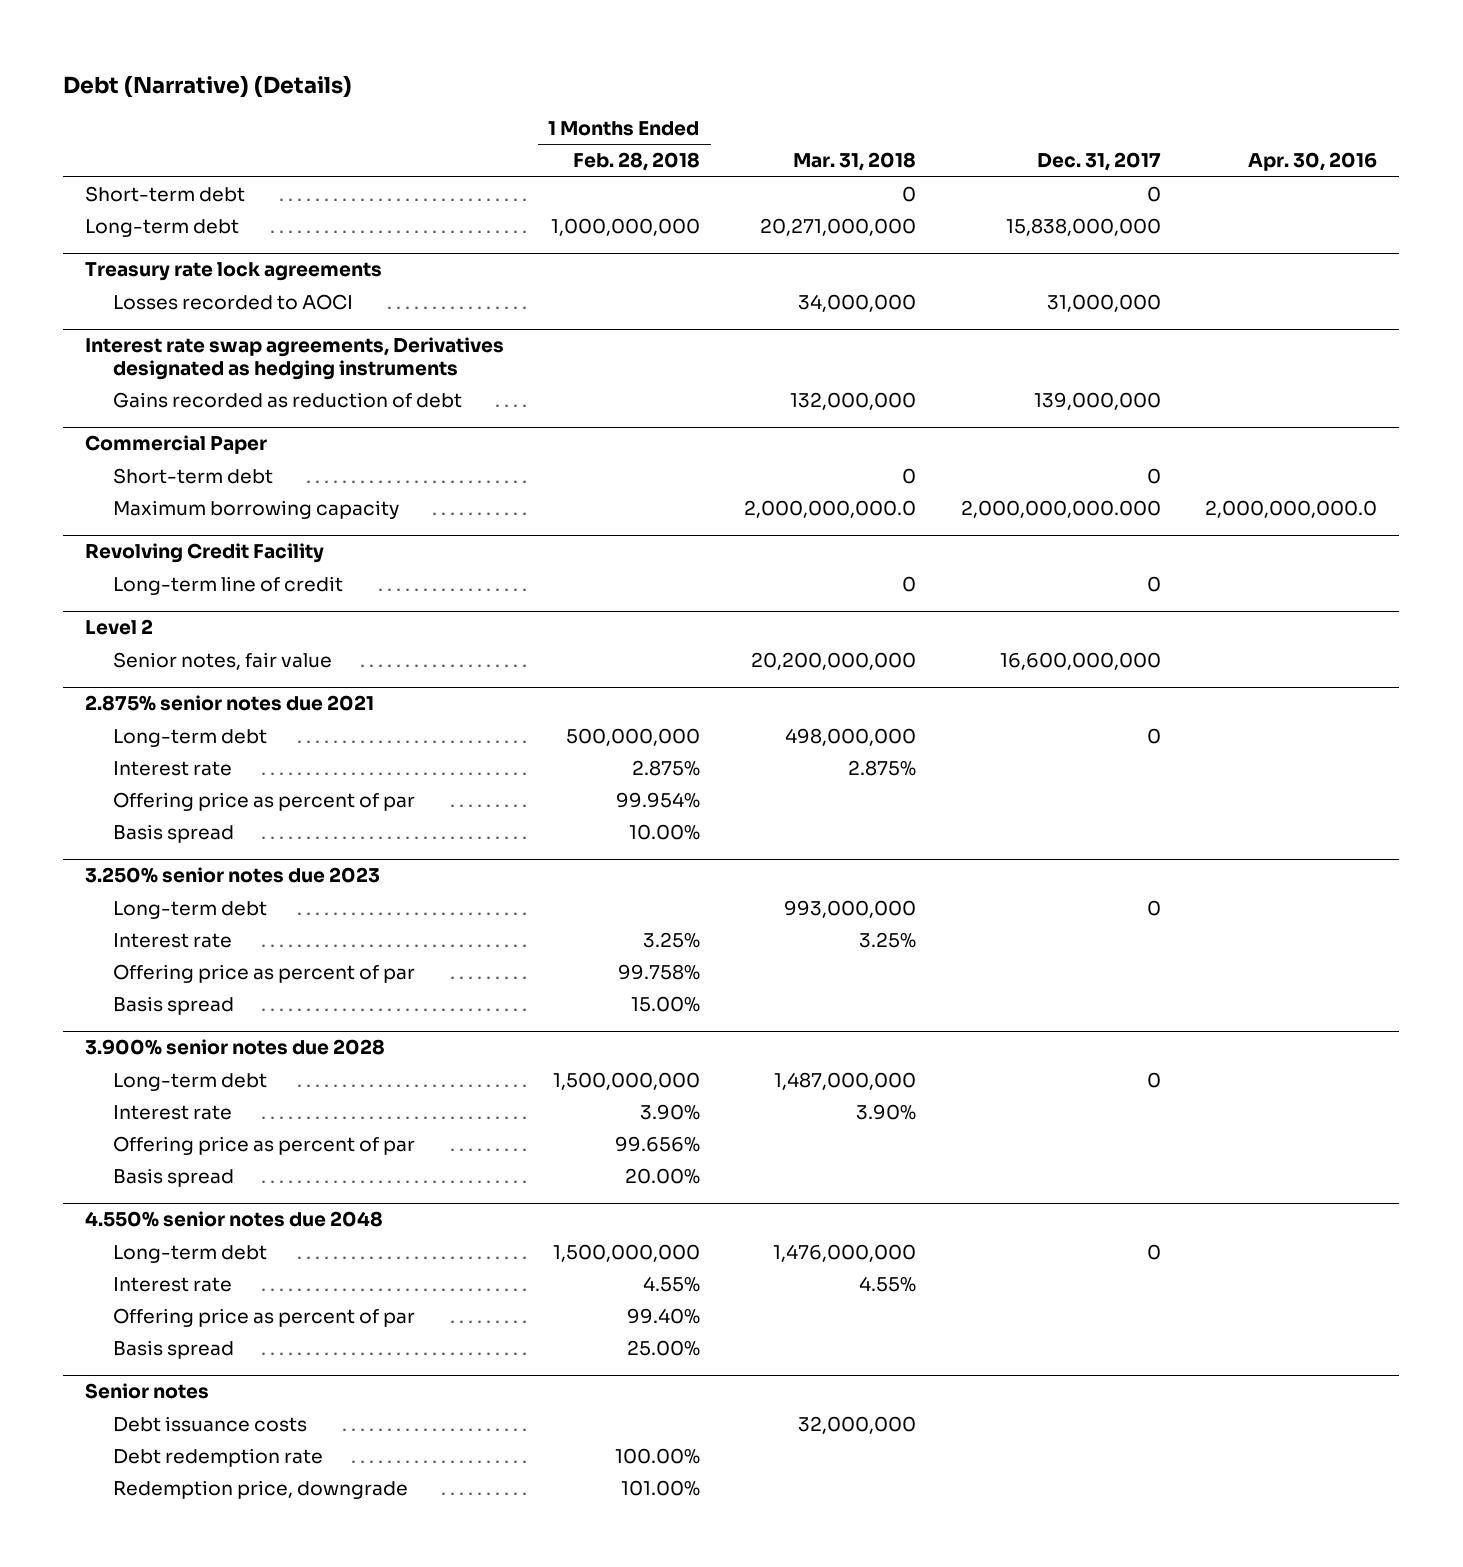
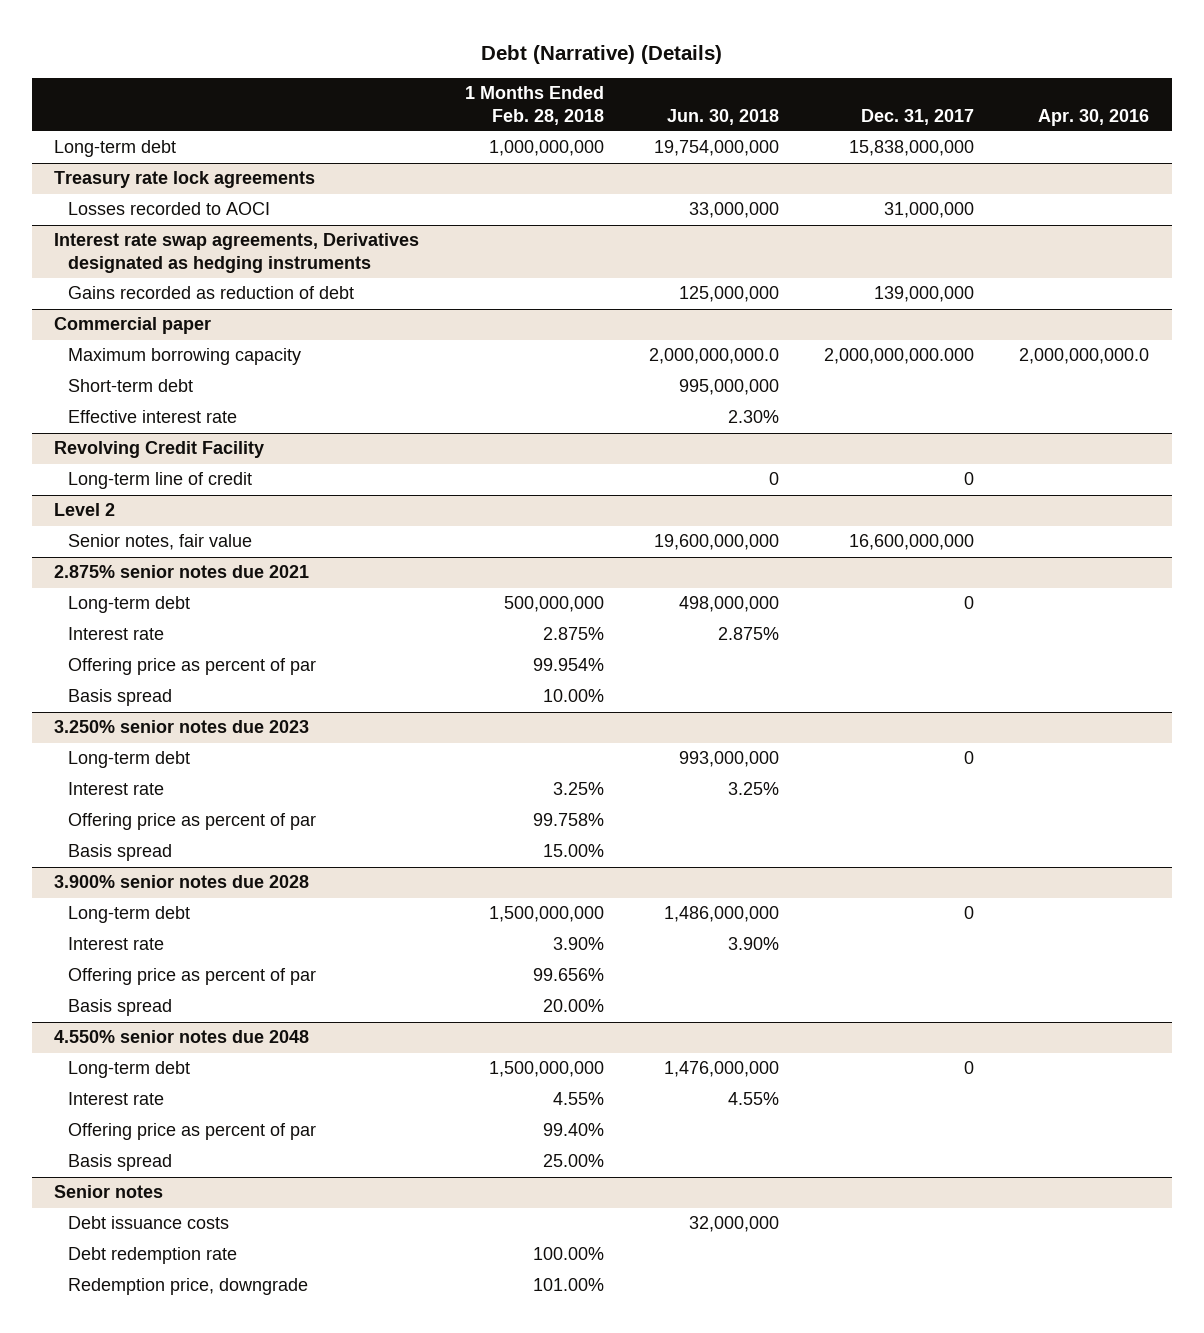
- | 1 Months Ended Feb. 28, 2018 | Mar. 31, 2018 | Dec. 31, 2017 | Apr. 30, 2016
+ | 1 Months Ended Feb. 28, 2018 | Jun. 30, 2018 | Dec. 31, 2017 | Apr. 30, 2016
- Short-term debt | | 0 | 0 |
- Commercial Paper
- Short-term debt | | 0 | 0 |
+ Commercial paper
+ Short-term debt | | 995,000,000 | |
+ Effective interest rate | | 2.30% | |

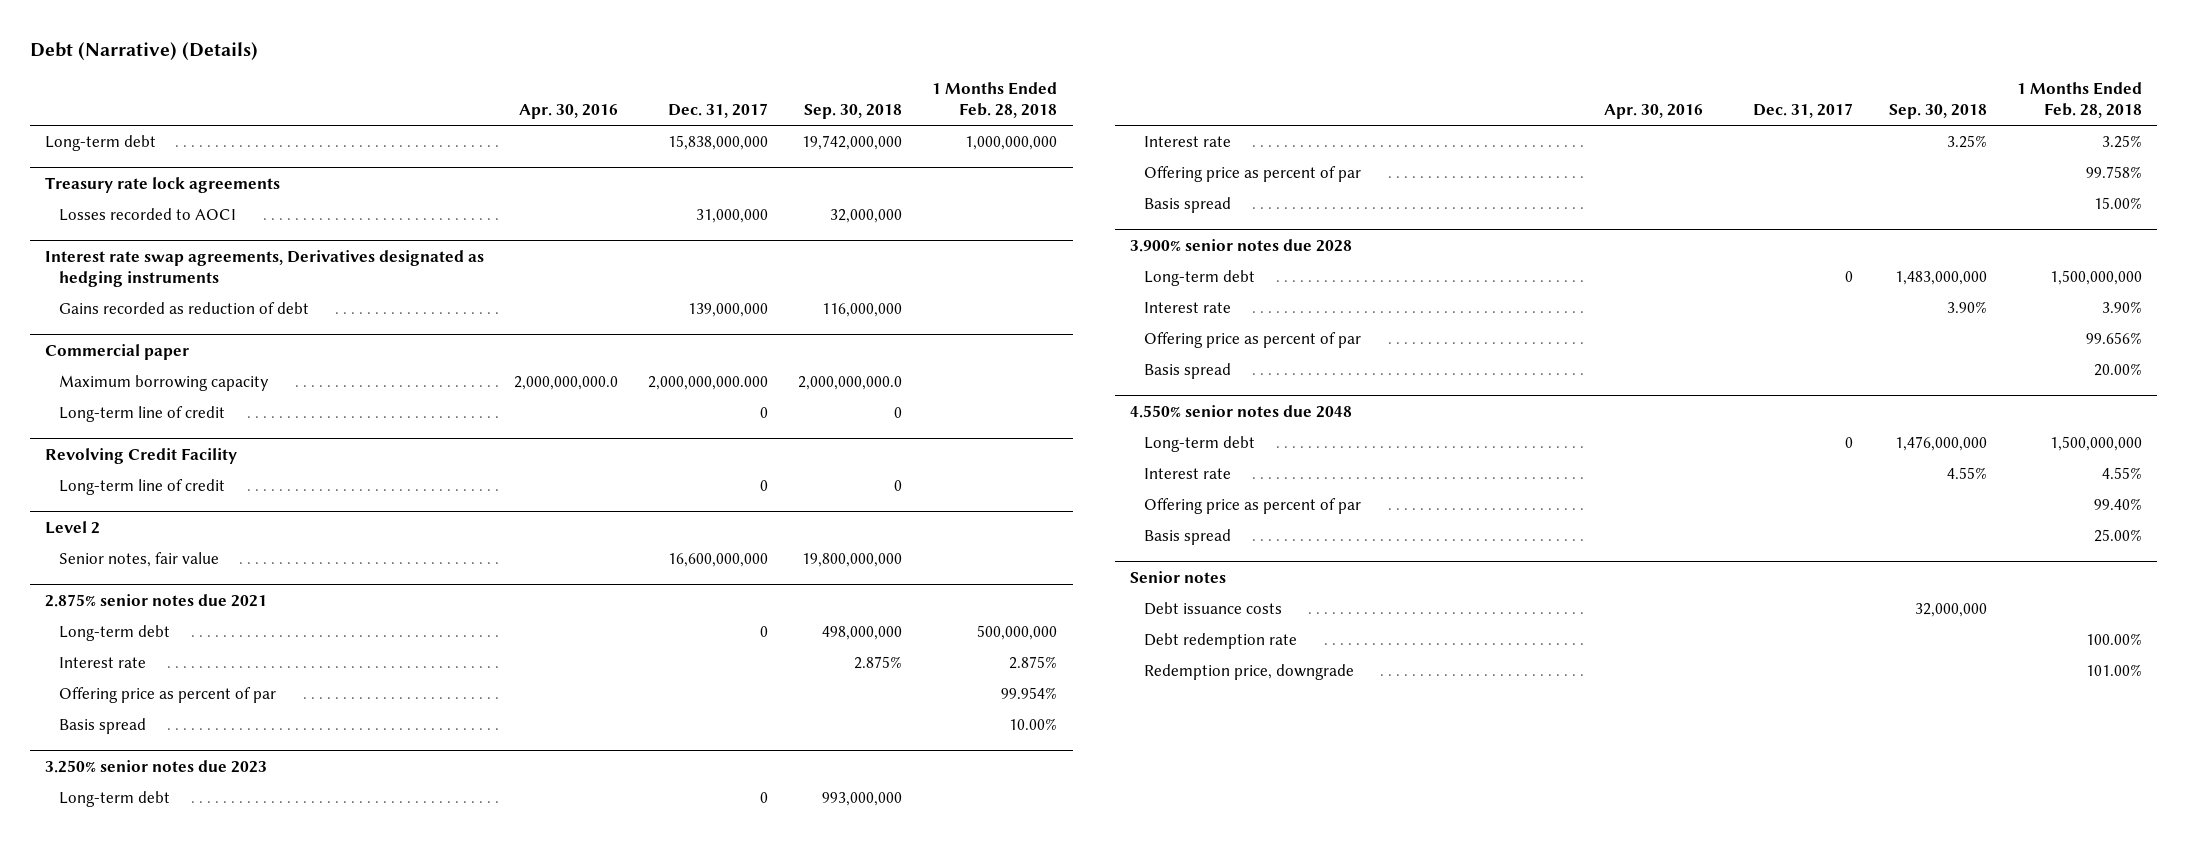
- | 1 Months Ended Feb. 28, 2018 | Jun. 30, 2018 | Dec. 31, 2017 | Apr. 30, 2016
+ | Apr. 30, 2016 | Dec. 31, 2017 | Sep. 30, 2018 | 1 Months Ended Feb. 28, 2018
@ Commercial paper
- Short-term debt | | 995,000,000 | |
- Effective interest rate | | 2.30% | |
+ Long-term line of credit | | 0 | 0 |

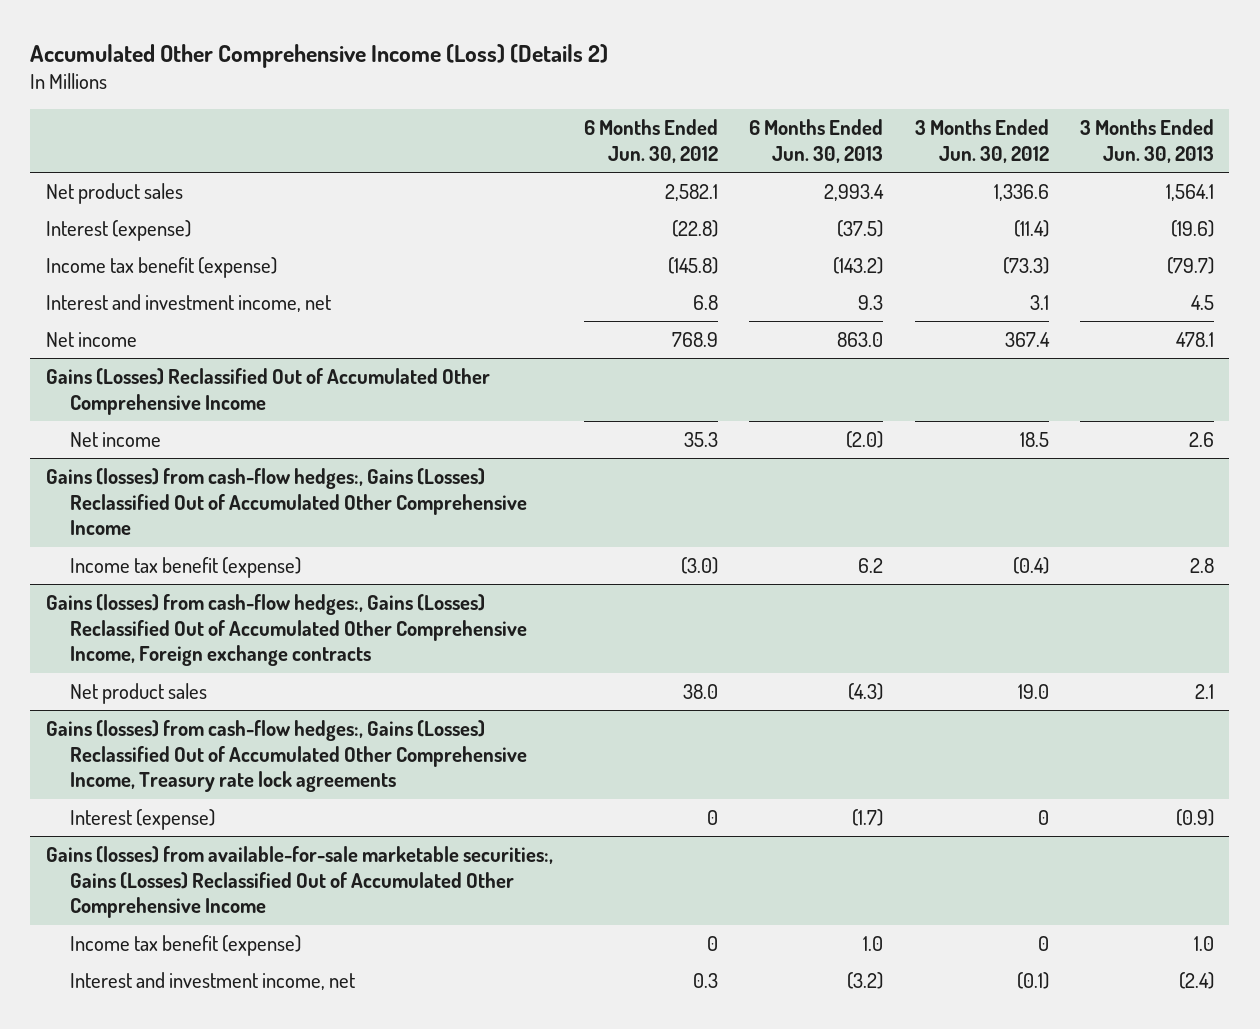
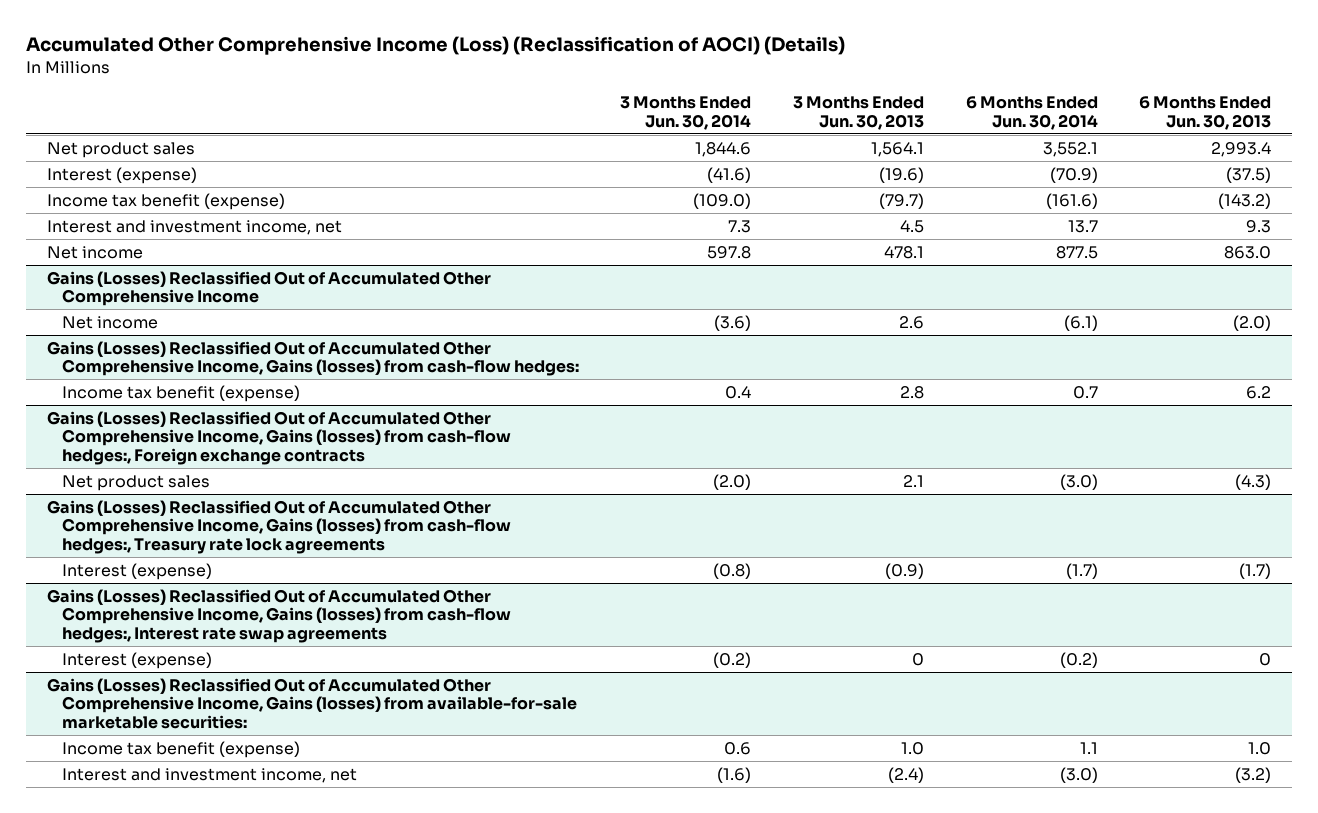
- Accumulated Other Comprehensive Income (Loss) (Details 2)
+ Accumulated Other Comprehensive Income (Loss) (Reclassification of AOCI) (Details)
- | 6 Months Ended Jun. 30, 2012 | 6 Months Ended Jun. 30, 2013 | 3 Months Ended Jun. 30, 2012 | 3 Months Ended Jun. 30, 2013
+ | 3 Months Ended Jun. 30, 2014 | 3 Months Ended Jun. 30, 2013 | 6 Months Ended Jun. 30, 2014 | 6 Months Ended Jun. 30, 2013
- Gains (losses) from cash-flow hedges:, Gains (Losses) Reclassified Out of Accumulated Other Comprehensive Income
+ Gains (Losses) Reclassified Out of Accumulated Other Comprehensive Income, Gains (losses) from cash-flow hedges:
- Gains (losses) from cash-flow hedges:, Gains (Losses) Reclassified Out of Accumulated Other Comprehensive Income, Foreign exchange contracts
+ Gains (Losses) Reclassified Out of Accumulated Other Comprehensive Income, Gains (losses) from cash-flow hedges:, Foreign exchange contracts
- Gains (losses) from cash-flow hedges:, Gains (Losses) Reclassified Out of Accumulated Other Comprehensive Income, Treasury rate lock agreements
+ Gains (Losses) Reclassified Out of Accumulated Other Comprehensive Income, Gains (losses) from cash-flow hedges:, Treasury rate lock agreements
- Gains (losses) from available-for-sale marketable securities:, Gains (Losses) Reclassified Out of Accumulated Other Comprehensive Income
+ Gains (Losses) Reclassified Out of Accumulated Other Comprehensive Income, Gains (losses) from cash-flow hedges:, Interest rate swap agreements
+ Interest (expense) | (0.2) | 0 | (0.2) | 0
+ Gains (Losses) Reclassified Out of Accumulated Other Comprehensive Income, Gains (losses) from available-for-sale marketable securities:

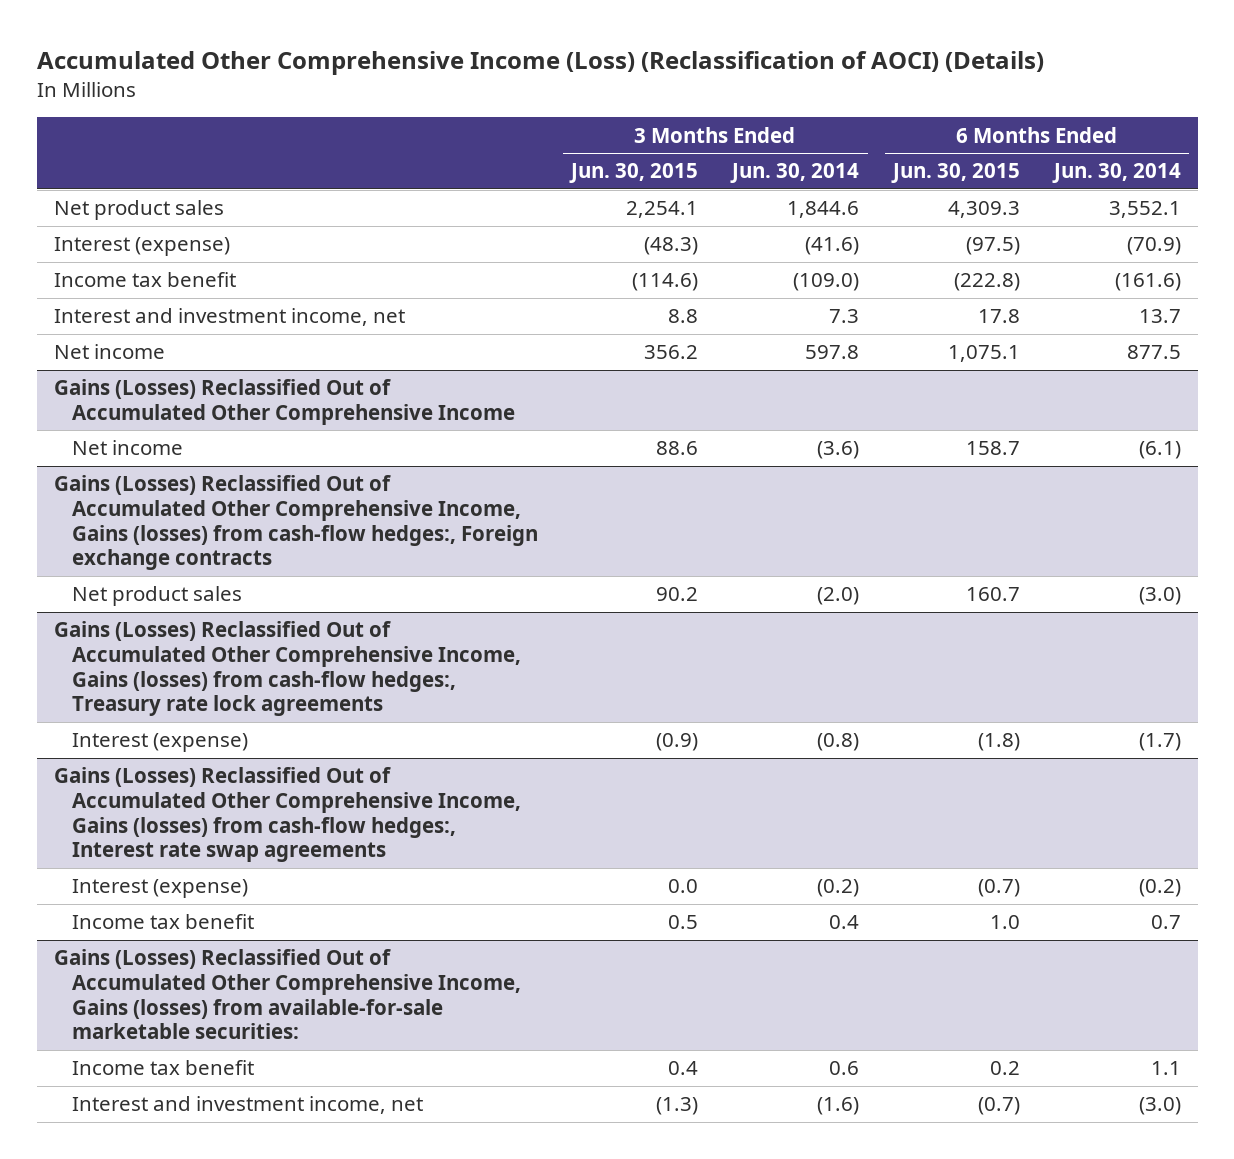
- | 3 Months Ended Jun. 30, 2014 | 3 Months Ended Jun. 30, 2013 | 6 Months Ended Jun. 30, 2014 | 6 Months Ended Jun. 30, 2013
+ | 3 Months Ended Jun. 30, 2015 | 3 Months Ended Jun. 30, 2014 | 6 Months Ended Jun. 30, 2015 | 6 Months Ended Jun. 30, 2014
- Income tax benefit (expense) | (109.0) | (79.7) | (161.6) | (143.2)
+ Income tax benefit | (114.6) | (109.0) | (222.8) | (161.6)
- Gains (Losses) Reclassified Out of Accumulated Other Comprehensive Income, Gains (losses) from cash-flow hedges:
- Income tax benefit (expense) | 0.4 | 2.8 | 0.7 | 6.2
@ Gains (Losses) Reclassified Out of Accumulated Other Comprehensive Income, Gains (losses) from cash-flow hedges:, Interest rate swap agreements
+ Income tax benefit | 0.5 | 0.4 | 1.0 | 0.7
@ Gains (Losses) Reclassified Out of Accumulated Other Comprehensive Income, Gains (losses) from available-for-sale marketable securities:
- Income tax benefit (expense) | 0.6 | 1.0 | 1.1 | 1.0
+ Income tax benefit | 0.4 | 0.6 | 0.2 | 1.1

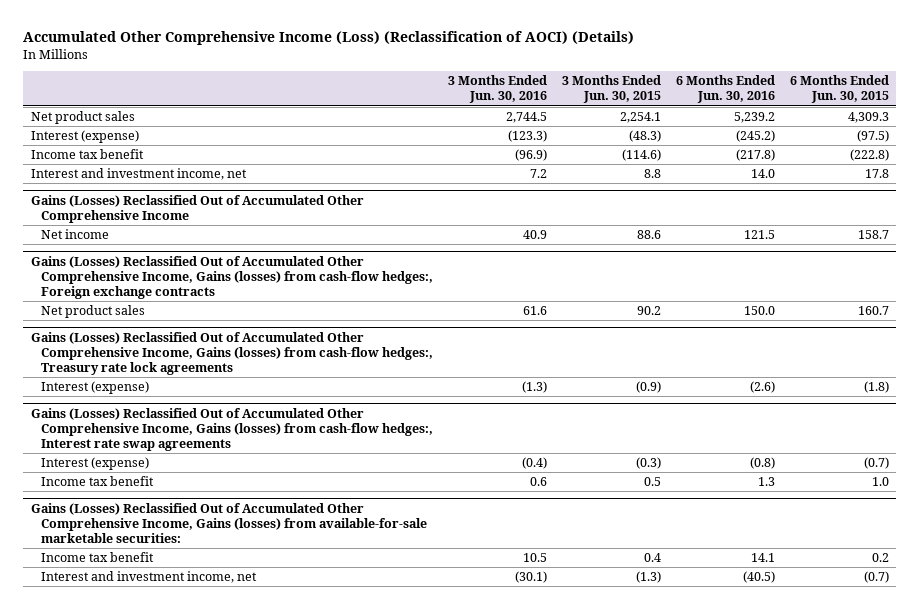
- | 3 Months Ended Jun. 30, 2015 | 3 Months Ended Jun. 30, 2014 | 6 Months Ended Jun. 30, 2015 | 6 Months Ended Jun. 30, 2014
+ | 3 Months Ended Jun. 30, 2016 | 3 Months Ended Jun. 30, 2015 | 6 Months Ended Jun. 30, 2016 | 6 Months Ended Jun. 30, 2015
- Net income | 356.2 | 597.8 | 1,075.1 | 877.5
@ Gains (Losses) Reclassified Out of Accumulated Other Comprehensive Income, Gains (losses) from cash-flow hedges:, Interest rate swap agreements
- Interest (expense) | 0.0 | (0.2) | (0.7) | (0.2)
+ Interest (expense) | (0.4) | (0.3) | (0.8) | (0.7)

